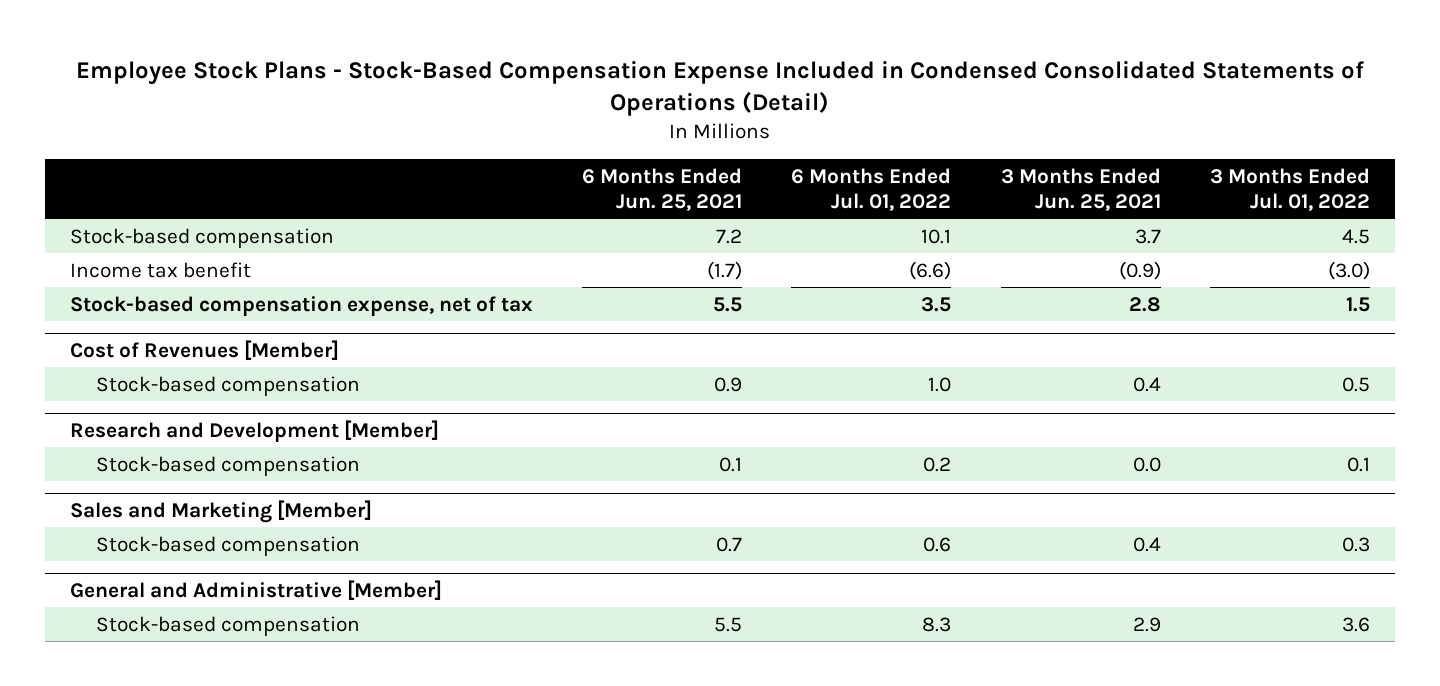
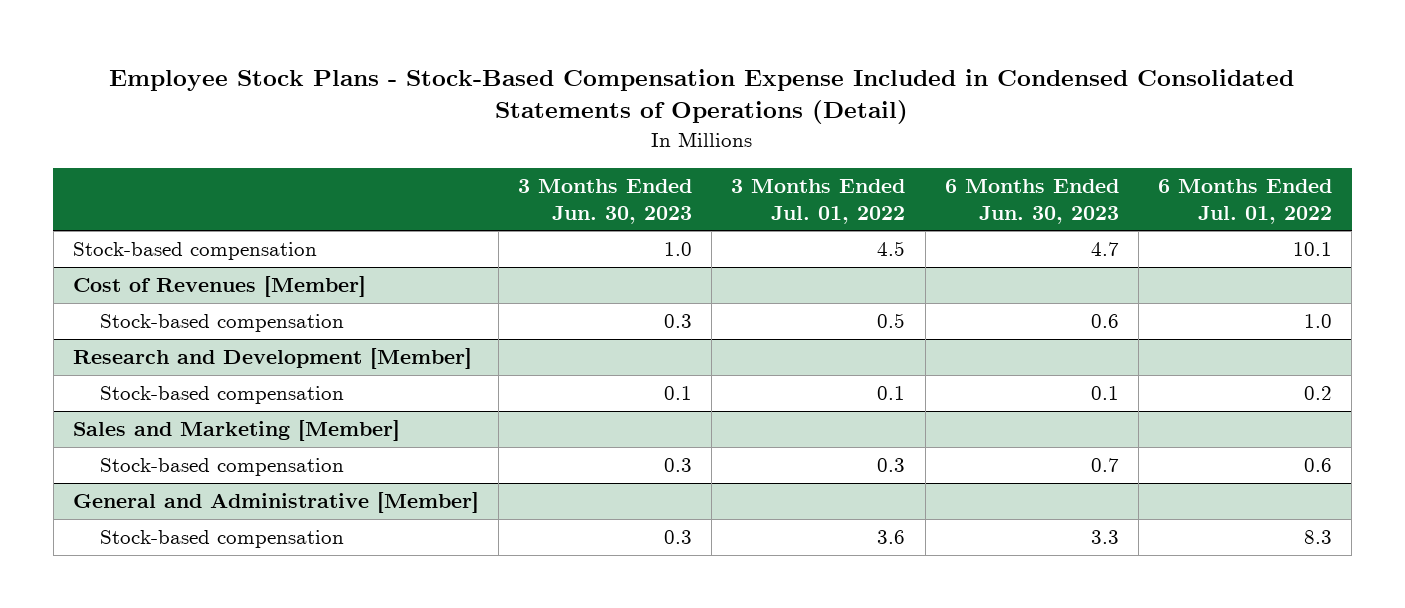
- | 6 Months Ended Jun. 25, 2021 | 6 Months Ended Jul. 01, 2022 | 3 Months Ended Jun. 25, 2021 | 3 Months Ended Jul. 01, 2022
+ | 3 Months Ended Jun. 30, 2023 | 3 Months Ended Jul. 01, 2022 | 6 Months Ended Jun. 30, 2023 | 6 Months Ended Jul. 01, 2022
- Income tax benefit | (1.7) | (6.6) | (0.9) | (3.0)
- Stock-based compensation expense, net of tax | 5.5 | 3.5 | 2.8 | 1.5

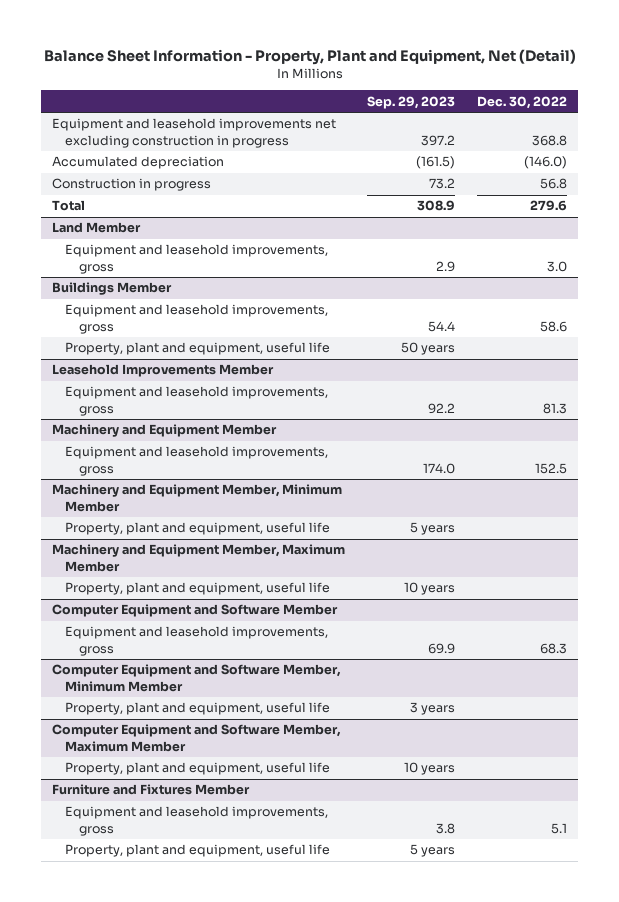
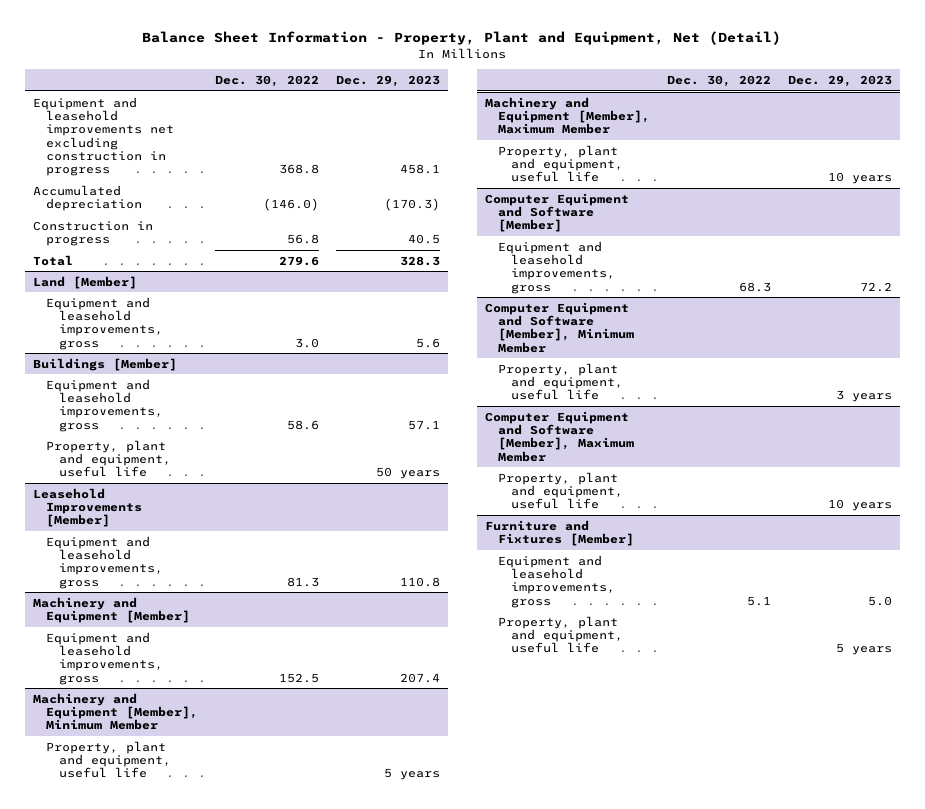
- | Sep. 29, 2023 | Dec. 30, 2022
+ | Dec. 30, 2022 | Dec. 29, 2023
- Land Member
+ Land [Member]
- Buildings Member
+ Buildings [Member]
- Leasehold Improvements Member
+ Leasehold Improvements [Member]
- Machinery and Equipment Member
+ Machinery and Equipment [Member]
- Machinery and Equipment Member, Minimum Member
+ Machinery and Equipment [Member], Minimum Member
- Machinery and Equipment Member, Maximum Member
+ Machinery and Equipment [Member], Maximum Member
- Computer Equipment and Software Member
+ Computer Equipment and Software [Member]
- Computer Equipment and Software Member, Minimum Member
+ Computer Equipment and Software [Member], Minimum Member
- Computer Equipment and Software Member, Maximum Member
+ Computer Equipment and Software [Member], Maximum Member
- Furniture and Fixtures Member
+ Furniture and Fixtures [Member]

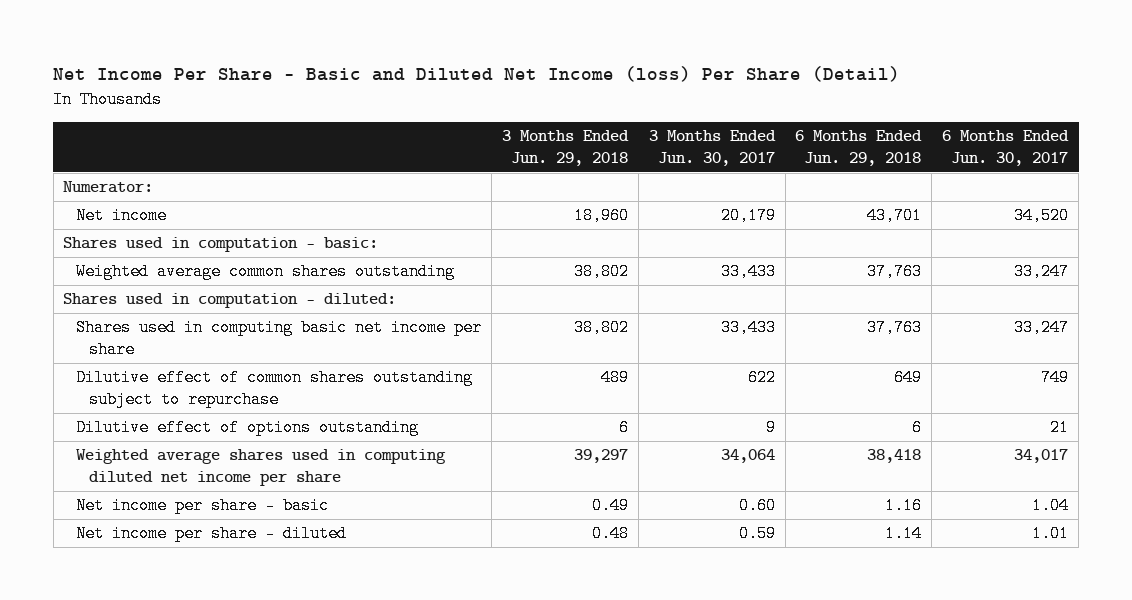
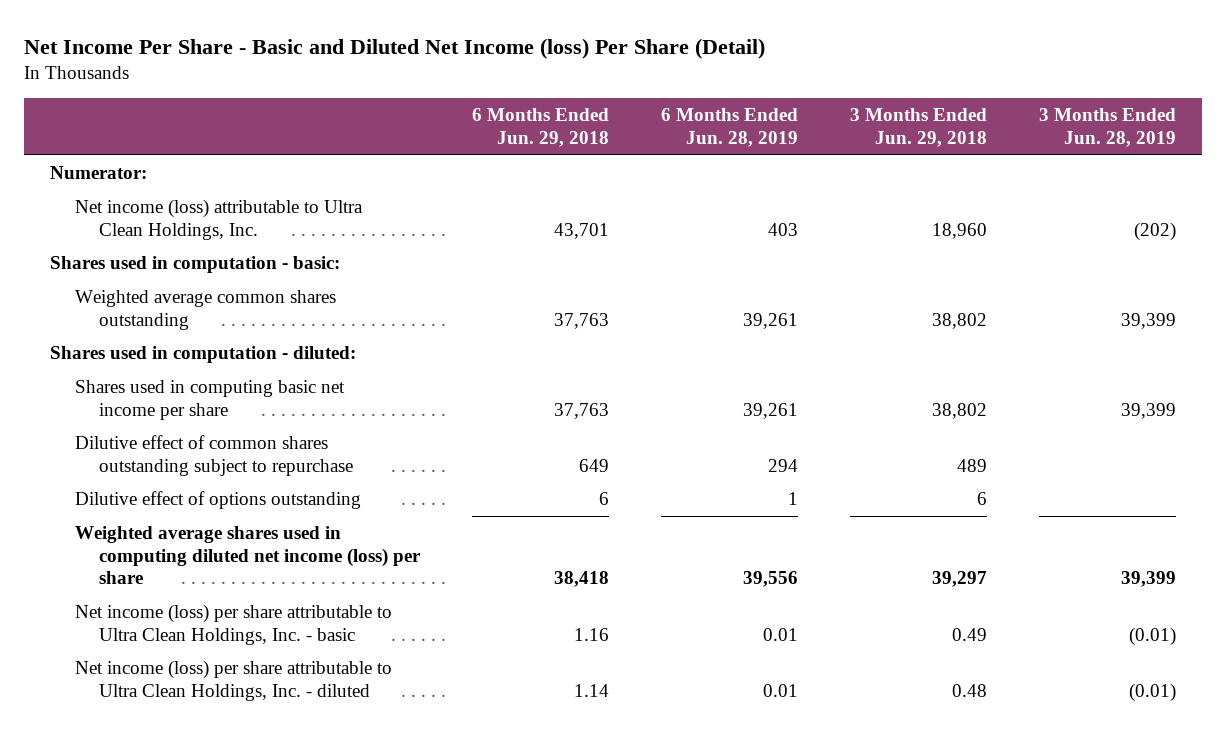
- | 3 Months Ended Jun. 29, 2018 | 3 Months Ended Jun. 30, 2017 | 6 Months Ended Jun. 29, 2018 | 6 Months Ended Jun. 30, 2017
+ | 6 Months Ended Jun. 29, 2018 | 6 Months Ended Jun. 28, 2019 | 3 Months Ended Jun. 29, 2018 | 3 Months Ended Jun. 28, 2019
- Net income | 18,960 | 20,179 | 43,701 | 34,520
+ Net income (loss) attributable to Ultra Clean Holdings, Inc. | 43,701 | 403 | 18,960 | (202)
- Weighted average shares used in computing diluted net income per share | 39,297 | 34,064 | 38,418 | 34,017
- Net income per share - basic | 0.49 | 0.60 | 1.16 | 1.04
- Net income per share - diluted | 0.48 | 0.59 | 1.14 | 1.01
+ Weighted average shares used in computing diluted net income (loss) per share | 38,418 | 39,556 | 39,297 | 39,399
+ Net income (loss) per share attributable to Ultra Clean Holdings, Inc. - basic | 1.16 | 0.01 | 0.49 | (0.01)
+ Net income (loss) per share attributable to Ultra Clean Holdings, Inc. - diluted | 1.14 | 0.01 | 0.48 | (0.01)

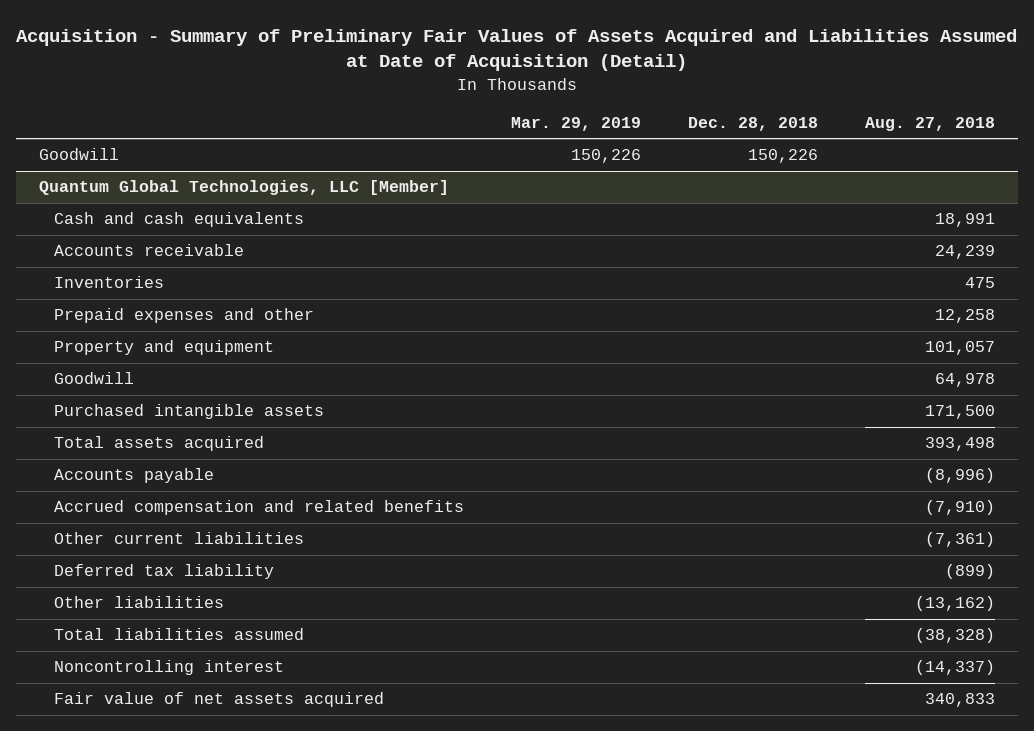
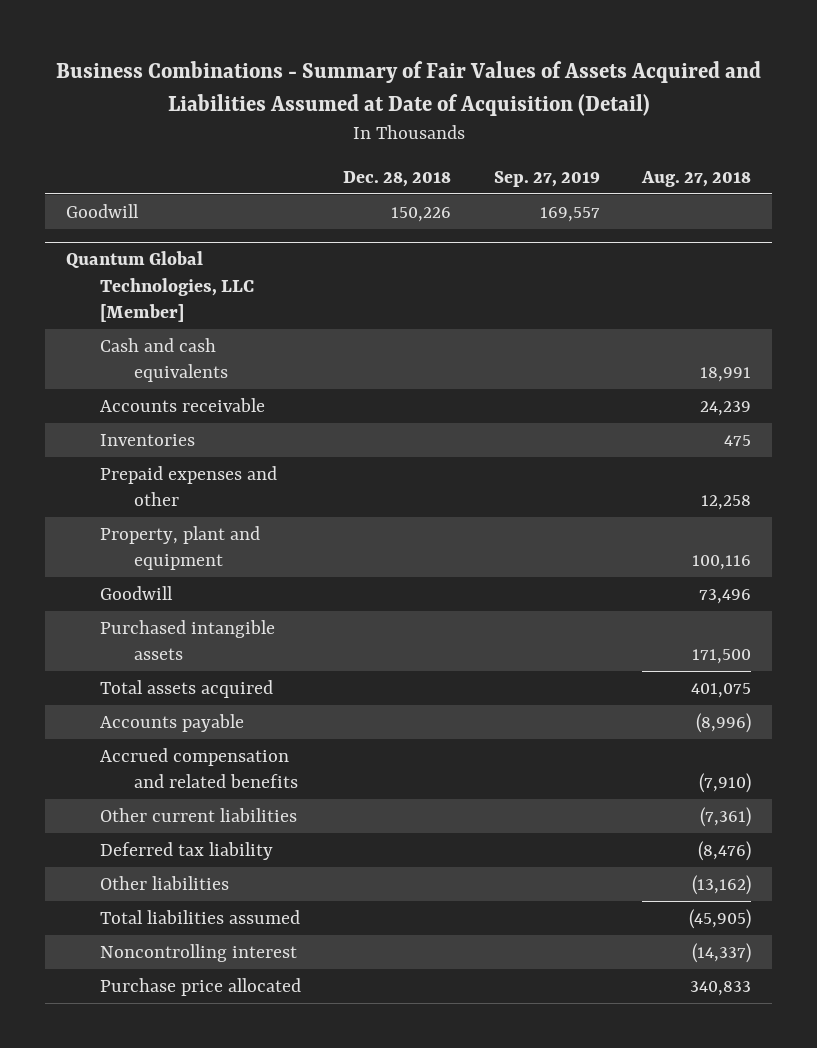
- Acquisition - Summary of Preliminary Fair Values of Assets Acquired and Liabilities Assumed at Date of Acquisition (Detail)
+ Business Combinations - Summary of Fair Values of Assets Acquired and Liabilities Assumed at Date of Acquisition (Detail)
- | Mar. 29, 2019 | Dec. 28, 2018 | Aug. 27, 2018
+ | Dec. 28, 2018 | Sep. 27, 2019 | Aug. 27, 2018
@ Quantum Global Technologies, LLC [Member]
- Property and equipment | | | 101,057
- Goodwill | | | 64,978
+ Property, plant and equipment | | | 100,116
+ Goodwill | | | 73,496
- Total assets acquired | | | 393,498
+ Total assets acquired | | | 401,075
- Deferred tax liability | | | (899)
+ Deferred tax liability | | | (8,476)
- Total liabilities assumed | | | (38,328)
+ Total liabilities assumed | | | (45,905)
- Fair value of net assets acquired | | | 340,833
+ Purchase price allocated | | | 340,833

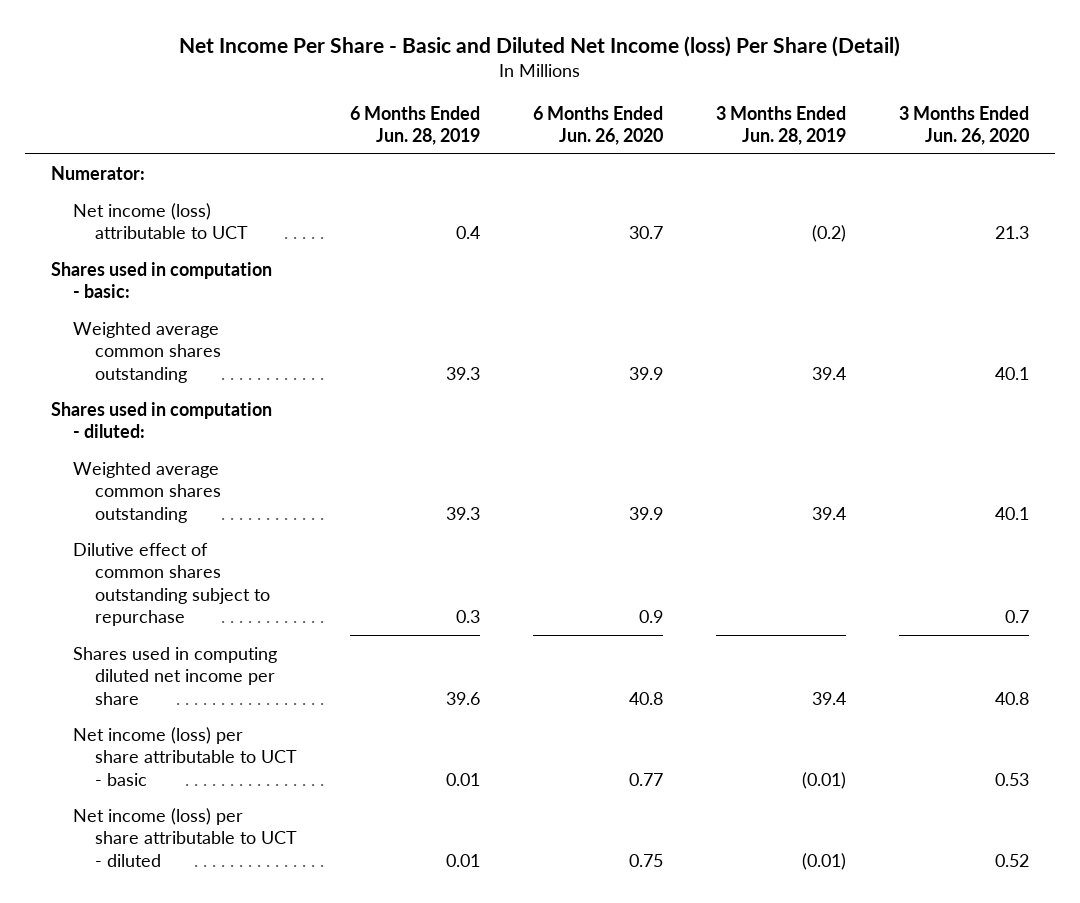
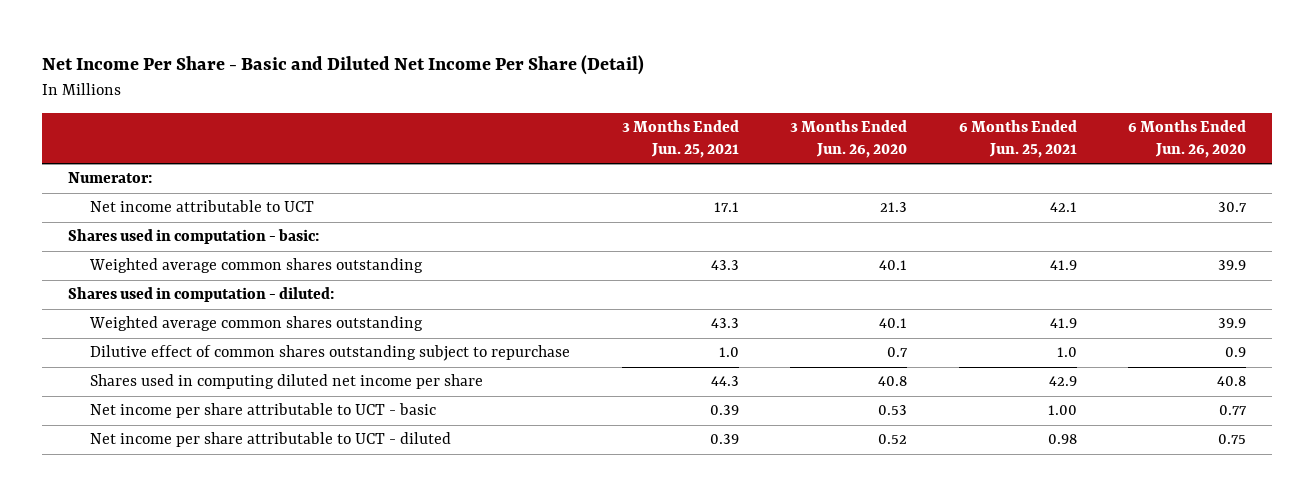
- Net Income Per Share - Basic and Diluted Net Income (loss) Per Share (Detail)
+ Net Income Per Share - Basic and Diluted Net Income Per Share (Detail)
- | 6 Months Ended Jun. 28, 2019 | 6 Months Ended Jun. 26, 2020 | 3 Months Ended Jun. 28, 2019 | 3 Months Ended Jun. 26, 2020
+ | 3 Months Ended Jun. 25, 2021 | 3 Months Ended Jun. 26, 2020 | 6 Months Ended Jun. 25, 2021 | 6 Months Ended Jun. 26, 2020
- Net income (loss) attributable to UCT | 0.4 | 30.7 | (0.2) | 21.3
+ Net income attributable to UCT | 17.1 | 21.3 | 42.1 | 30.7
- Net income (loss) per share attributable to UCT - basic | 0.01 | 0.77 | (0.01) | 0.53
- Net income (loss) per share attributable to UCT - diluted | 0.01 | 0.75 | (0.01) | 0.52
+ Net income per share attributable to UCT - basic | 0.39 | 0.53 | 1.00 | 0.77
+ Net income per share attributable to UCT - diluted | 0.39 | 0.52 | 0.98 | 0.75

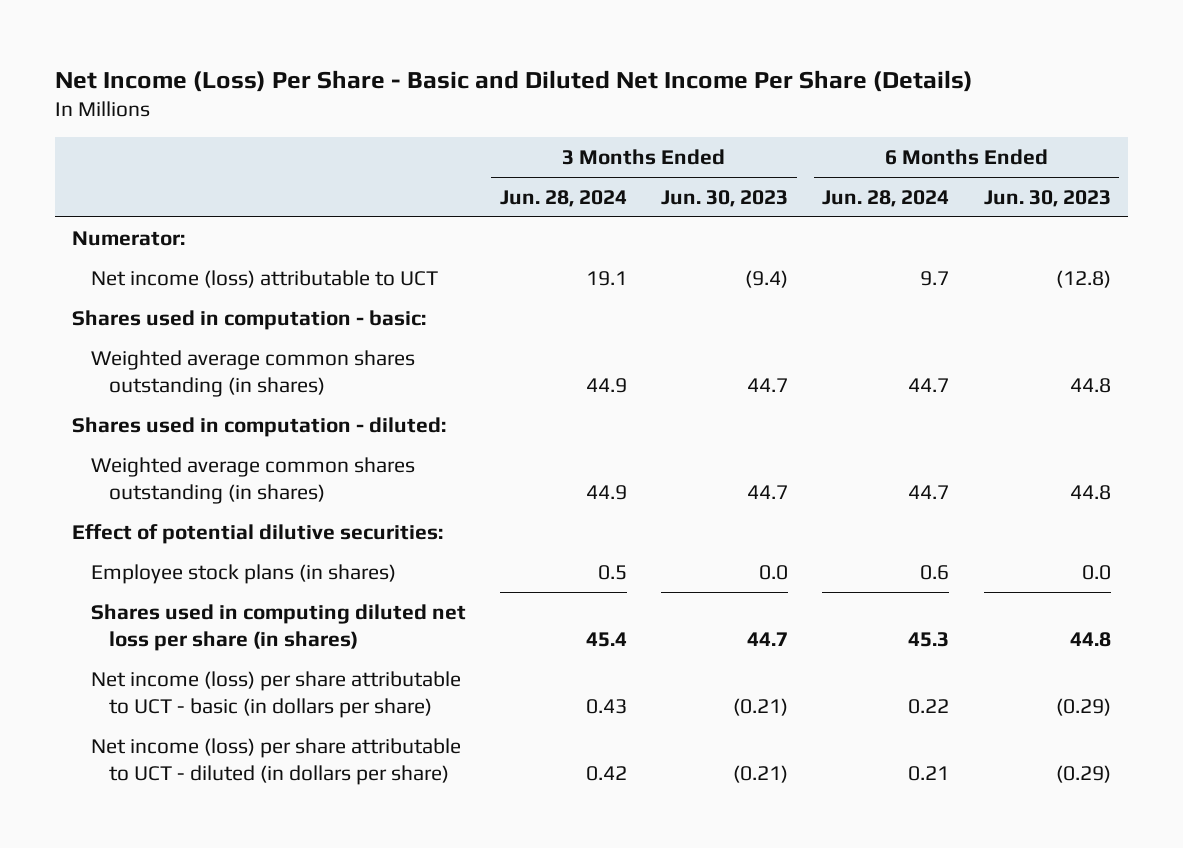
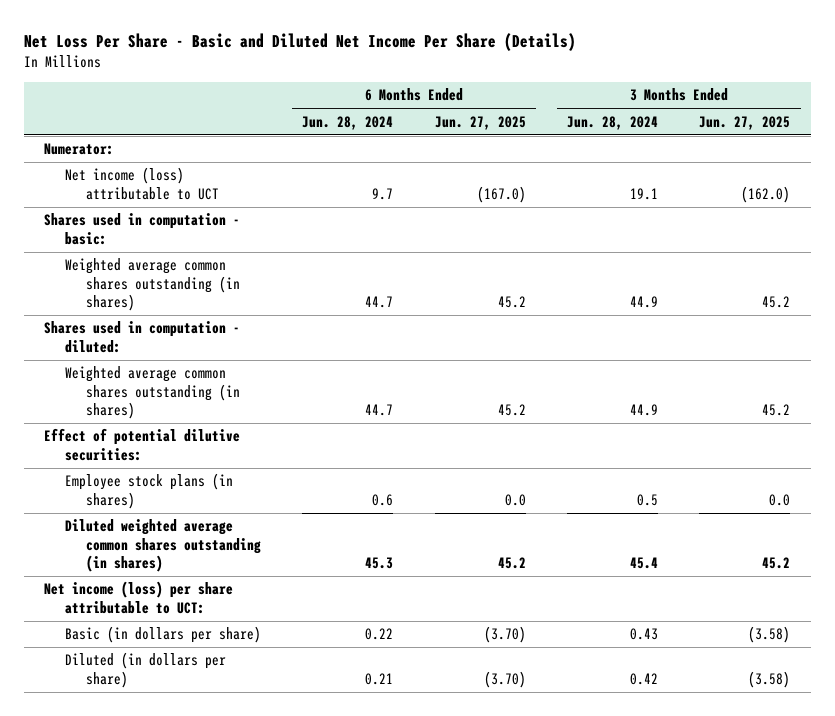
- Net Income (Loss) Per Share - Basic and Diluted Net Income Per Share (Details)
+ Net Loss Per Share - Basic and Diluted Net Income Per Share (Details)
- | 3 Months Ended Jun. 28, 2024 | 3 Months Ended Jun. 30, 2023 | 6 Months Ended Jun. 28, 2024 | 6 Months Ended Jun. 30, 2023
+ | 6 Months Ended Jun. 28, 2024 | 6 Months Ended Jun. 27, 2025 | 3 Months Ended Jun. 28, 2024 | 3 Months Ended Jun. 27, 2025
- Shares used in computing diluted net loss per share (in shares) | 45.4 | 44.7 | 45.3 | 44.8
- Net income (loss) per share attributable to UCT - basic (in dollars per share) | 0.43 | (0.21) | 0.22 | (0.29)
- Net income (loss) per share attributable to UCT - diluted (in dollars per share) | 0.42 | (0.21) | 0.21 | (0.29)
+ Diluted weighted average common shares outstanding (in shares) | 45.3 | 45.2 | 45.4 | 45.2
+ Net income (loss) per share attributable to UCT:
+ Basic (in dollars per share) | 0.22 | (3.70) | 0.43 | (3.58)
+ Diluted (in dollars per share) | 0.21 | (3.70) | 0.42 | (3.58)

